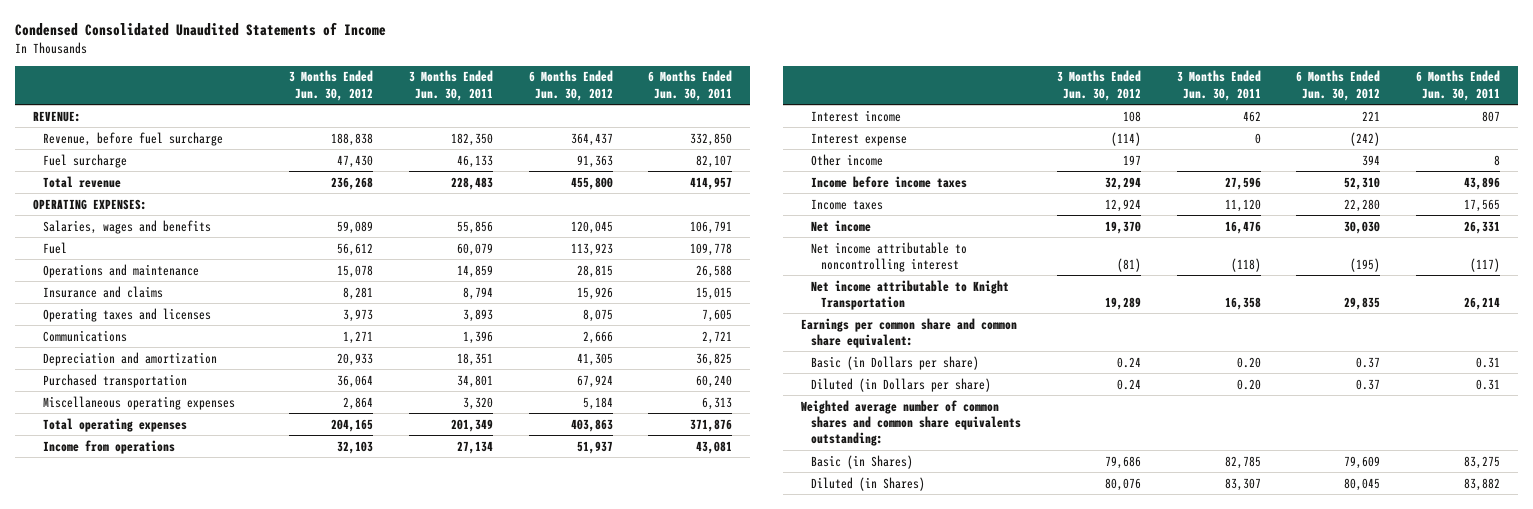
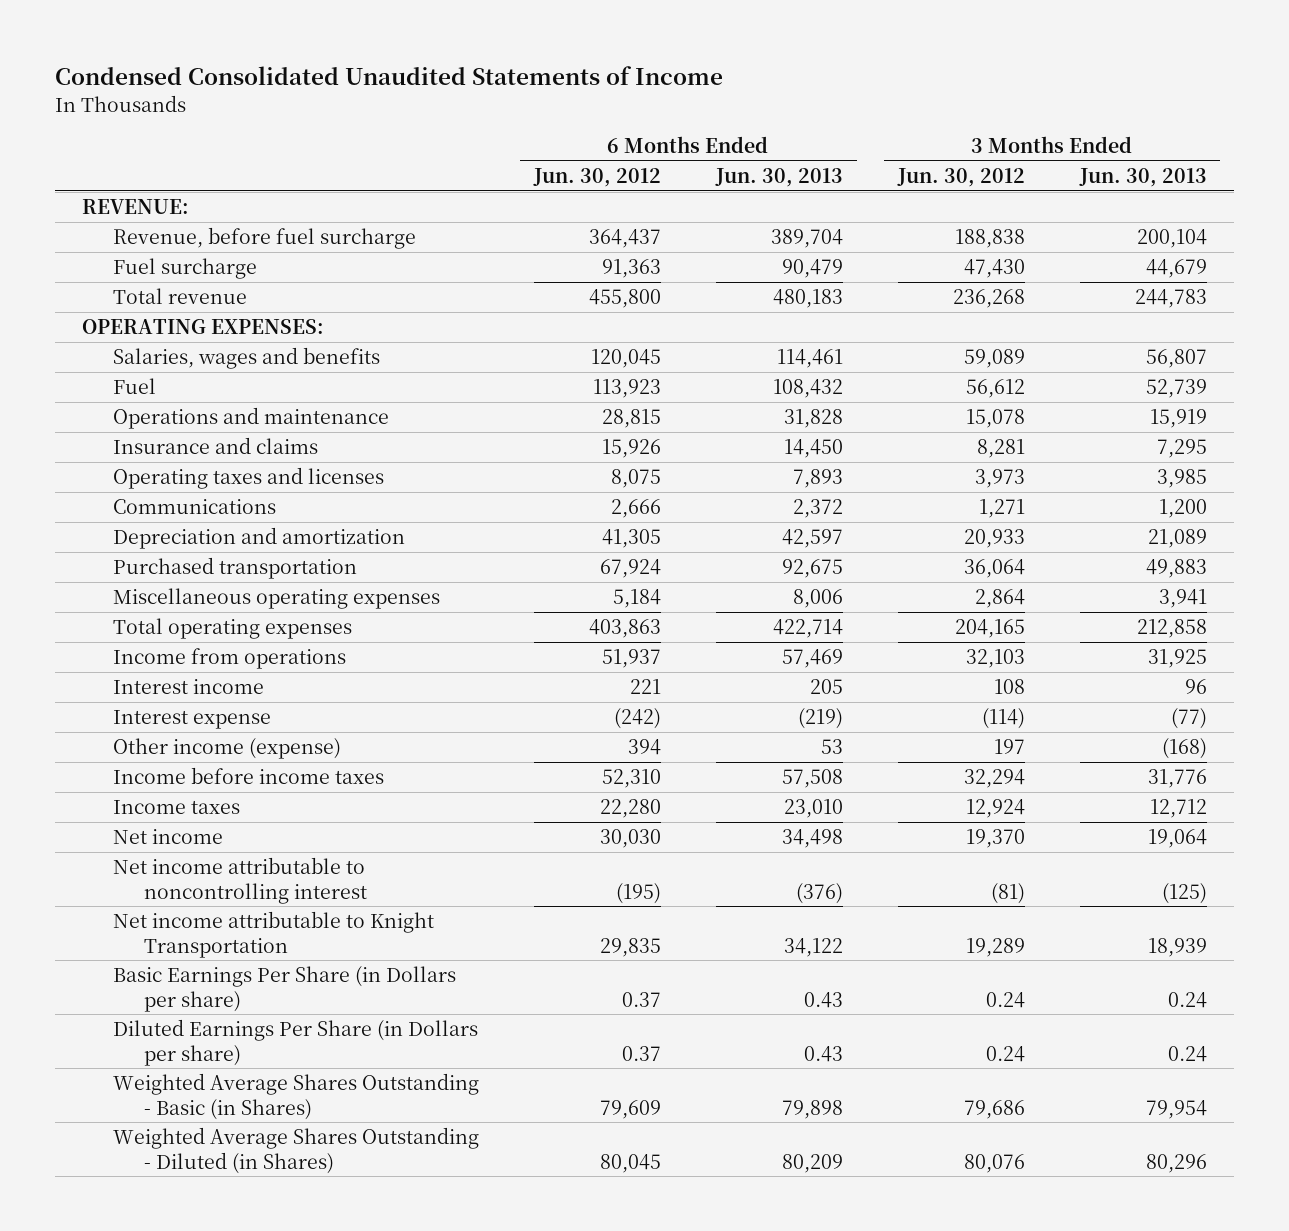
- | 3 Months Ended Jun. 30, 2012 | 3 Months Ended Jun. 30, 2011 | 6 Months Ended Jun. 30, 2012 | 6 Months Ended Jun. 30, 2011
+ | 6 Months Ended Jun. 30, 2012 | 6 Months Ended Jun. 30, 2013 | 3 Months Ended Jun. 30, 2012 | 3 Months Ended Jun. 30, 2013
- Other income | 197 | | 394 | 8
+ Other income (expense) | 394 | 53 | 197 | (168)
- Earnings per common share and common share equivalent:
- Basic (in Dollars per share) | 0.24 | 0.20 | 0.37 | 0.31
- Diluted (in Dollars per share) | 0.24 | 0.20 | 0.37 | 0.31
- Weighted average number of common shares and common share equivalents outstanding:
- Basic (in Shares) | 79,686 | 82,785 | 79,609 | 83,275
- Diluted (in Shares) | 80,076 | 83,307 | 80,045 | 83,882
+ Basic Earnings Per Share (in Dollars per share) | 0.37 | 0.43 | 0.24 | 0.24
+ Diluted Earnings Per Share (in Dollars per share) | 0.37 | 0.43 | 0.24 | 0.24
+ Weighted Average Shares Outstanding - Basic (in Shares) | 79,609 | 79,898 | 79,686 | 79,954
+ Weighted Average Shares Outstanding - Diluted (in Shares) | 80,045 | 80,209 | 80,076 | 80,296

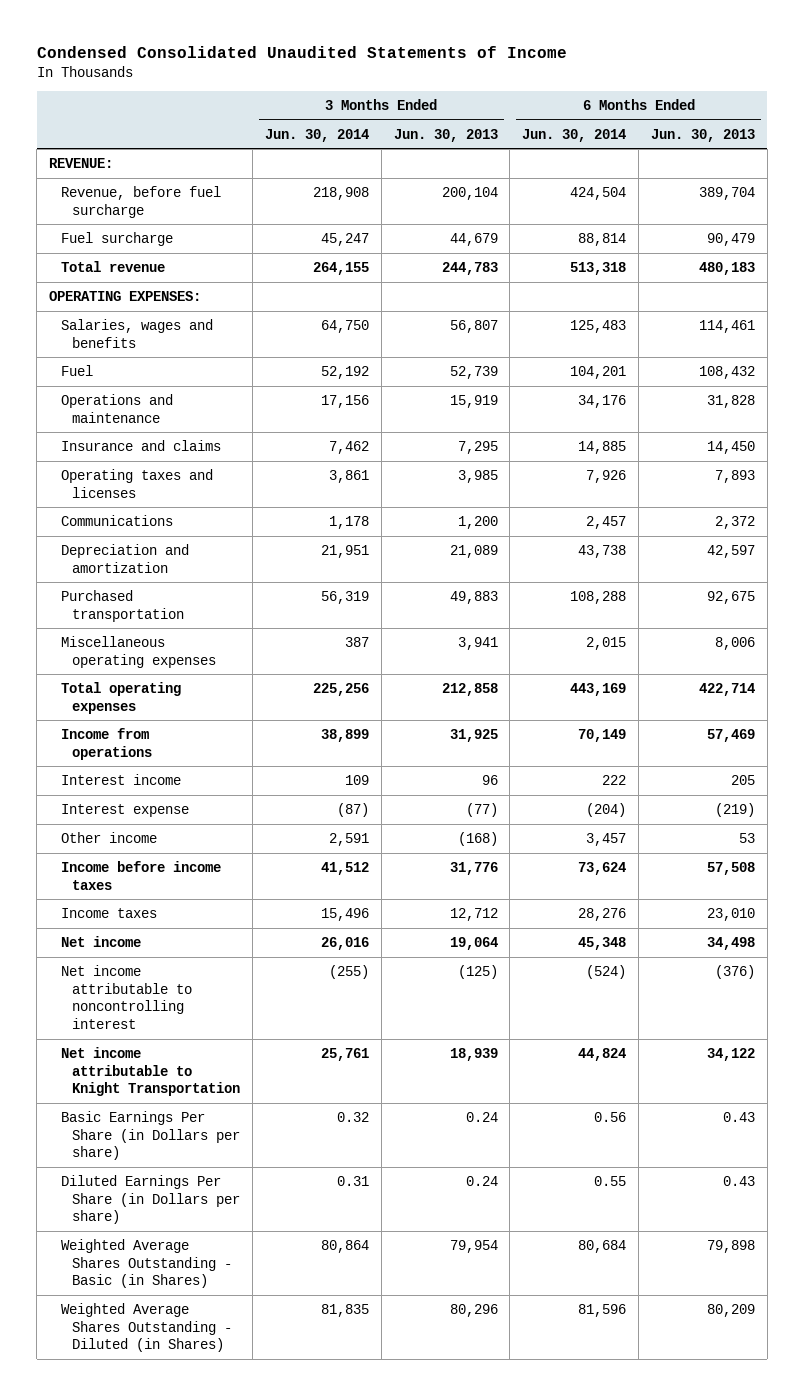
- | 6 Months Ended Jun. 30, 2012 | 6 Months Ended Jun. 30, 2013 | 3 Months Ended Jun. 30, 2012 | 3 Months Ended Jun. 30, 2013
+ | 3 Months Ended Jun. 30, 2014 | 3 Months Ended Jun. 30, 2013 | 6 Months Ended Jun. 30, 2014 | 6 Months Ended Jun. 30, 2013
- Other income (expense) | 394 | 53 | 197 | (168)
+ Other income | 2,591 | (168) | 3,457 | 53

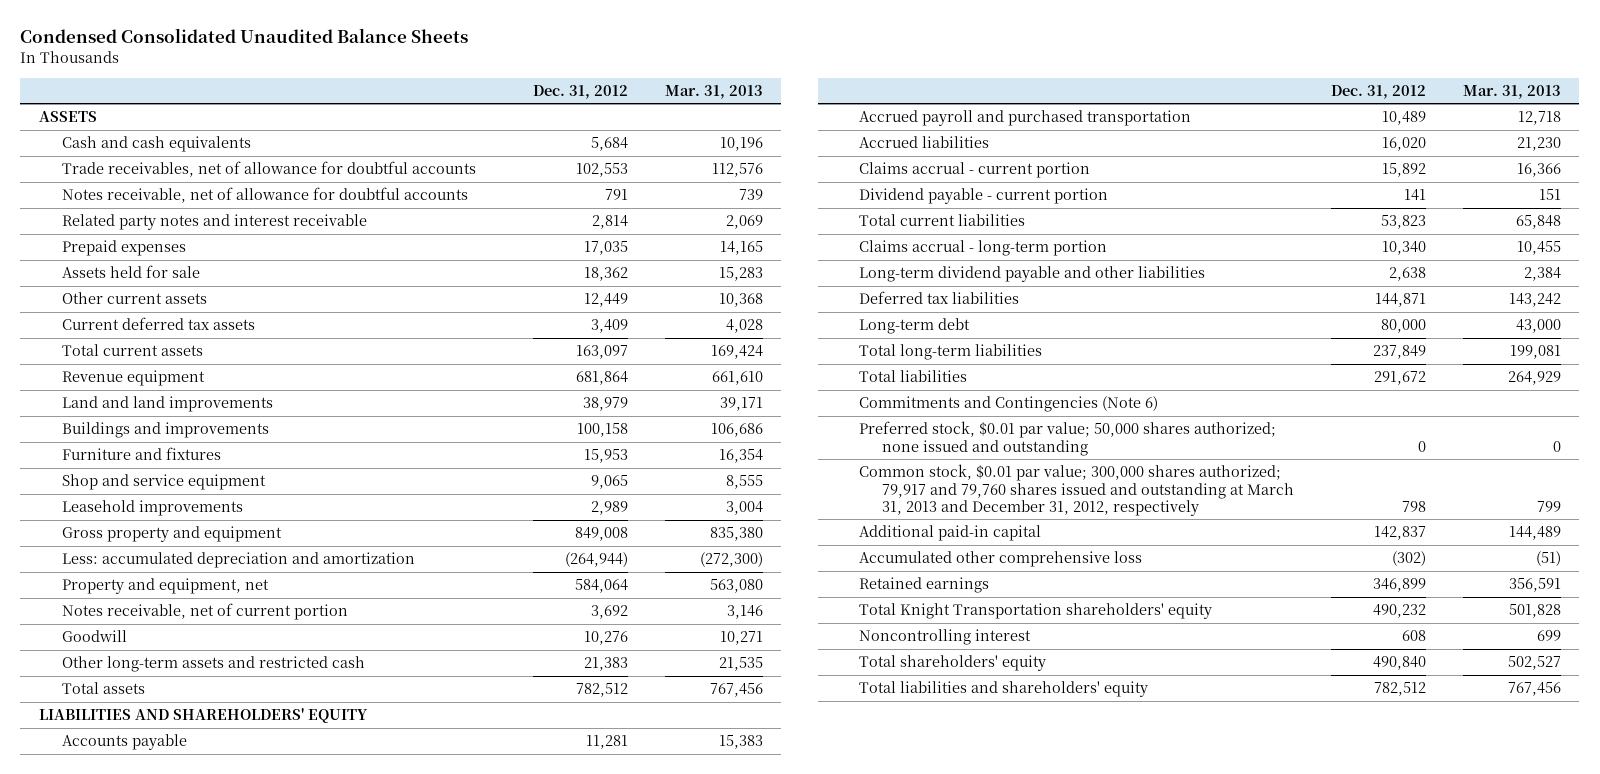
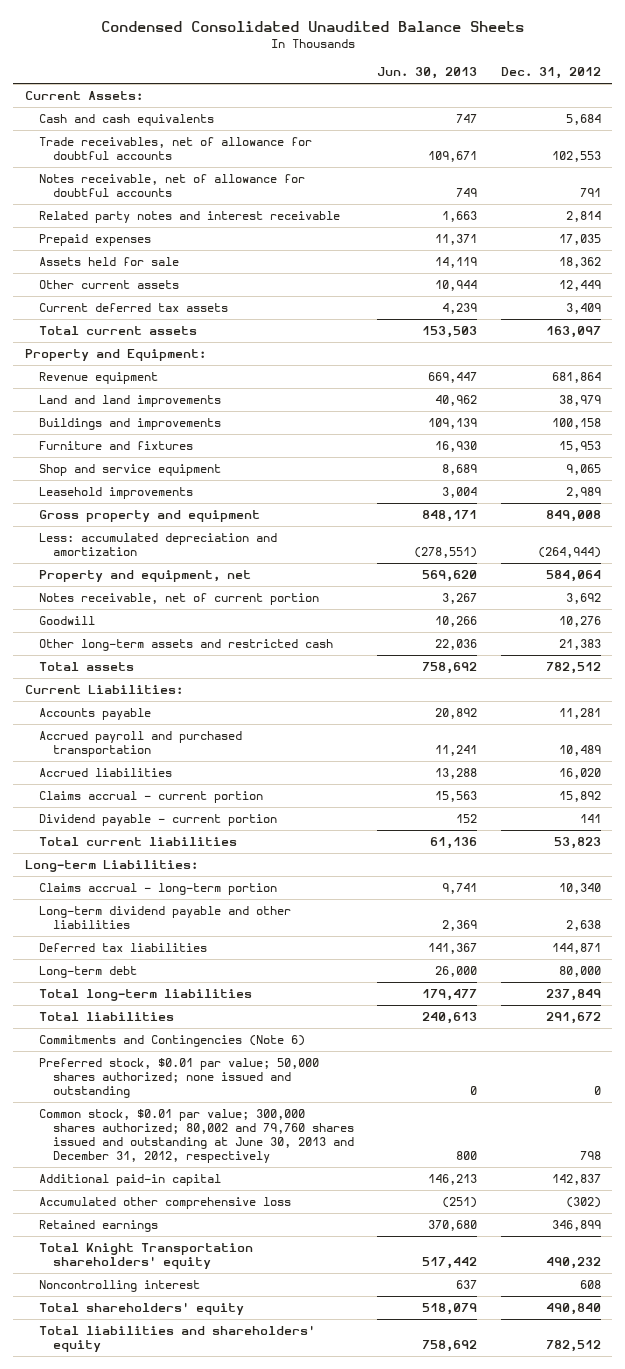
- | Dec. 31, 2012 | Mar. 31, 2013
+ | Jun. 30, 2013 | Dec. 31, 2012
- ASSETS
+ Current Assets:
+ Property and Equipment:
- LIABILITIES AND SHAREHOLDERS' EQUITY
+ Current Liabilities:
+ Long-term Liabilities:
- Common stock, $0.01 par value; 300,000 shares authorized; 79,917 and 79,760 shares issued and outstanding at March 31, 2013 and December 31, 2012, respectively | 798 | 799
+ Common stock, $0.01 par value; 300,000 shares authorized; 80,002 and 79,760 shares issued and outstanding at June 30, 2013 and December 31, 2012, respectively | 800 | 798

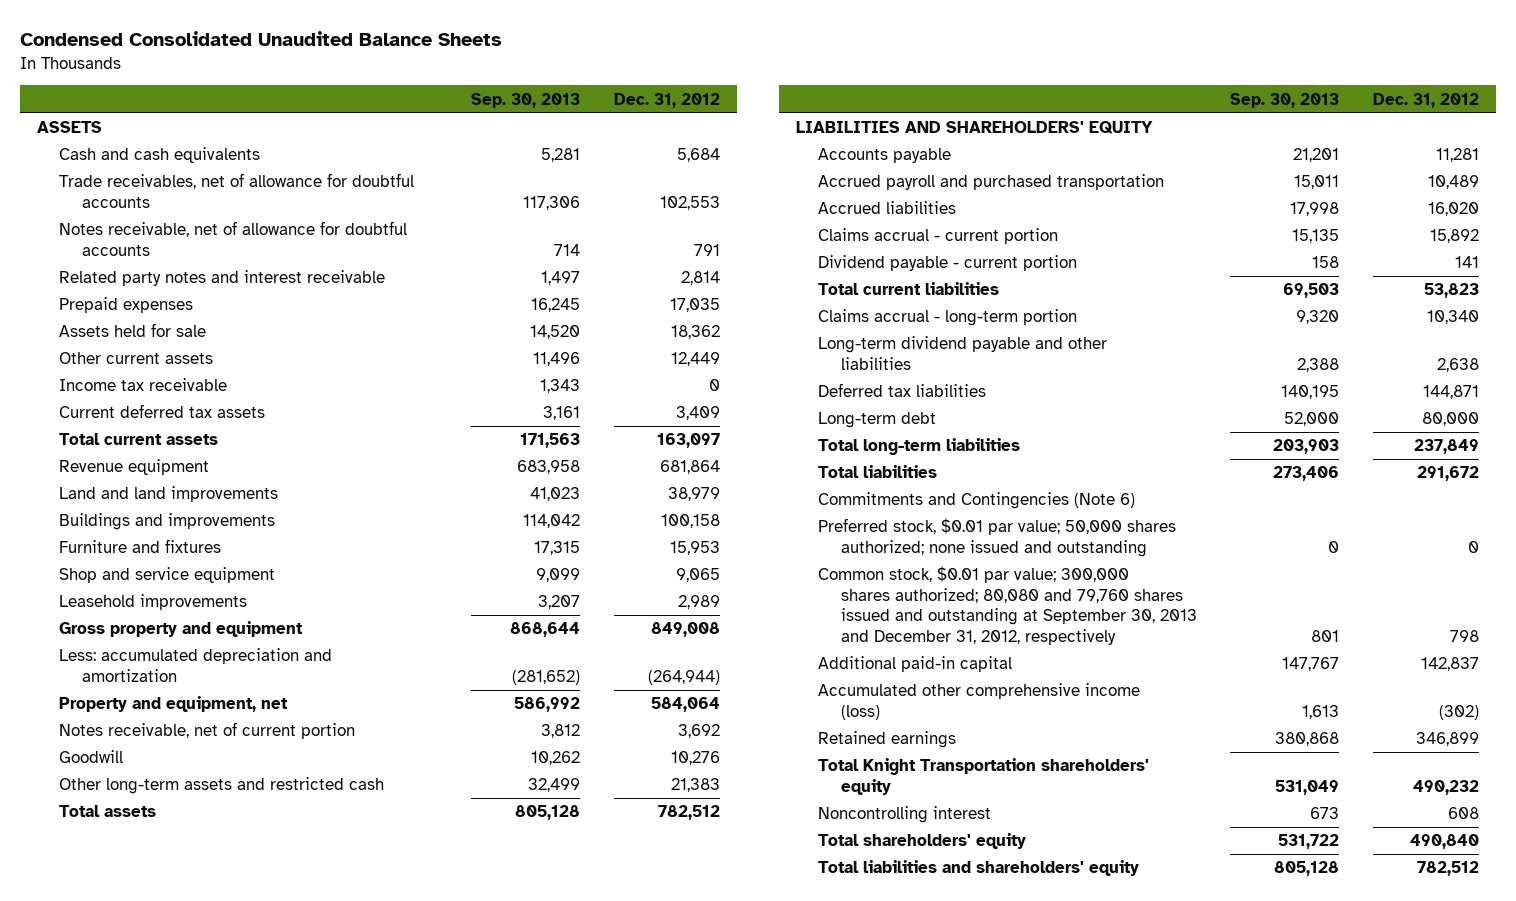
- | Jun. 30, 2013 | Dec. 31, 2012
+ | Sep. 30, 2013 | Dec. 31, 2012
- Current Assets:
+ ASSETS
+ Income tax receivable | 1,343 | 0
- Property and Equipment:
- Current Liabilities:
+ LIABILITIES AND SHAREHOLDERS' EQUITY
- Long-term Liabilities:
- Common stock, $0.01 par value; 300,000 shares authorized; 80,002 and 79,760 shares issued and outstanding at June 30, 2013 and December 31, 2012, respectively | 800 | 798
+ Common stock, $0.01 par value; 300,000 shares authorized; 80,080 and 79,760 shares issued and outstanding at September 30, 2013 and December 31, 2012, respectively | 801 | 798
- Accumulated other comprehensive loss | (251) | (302)
+ Accumulated other comprehensive income (loss) | 1,613 | (302)

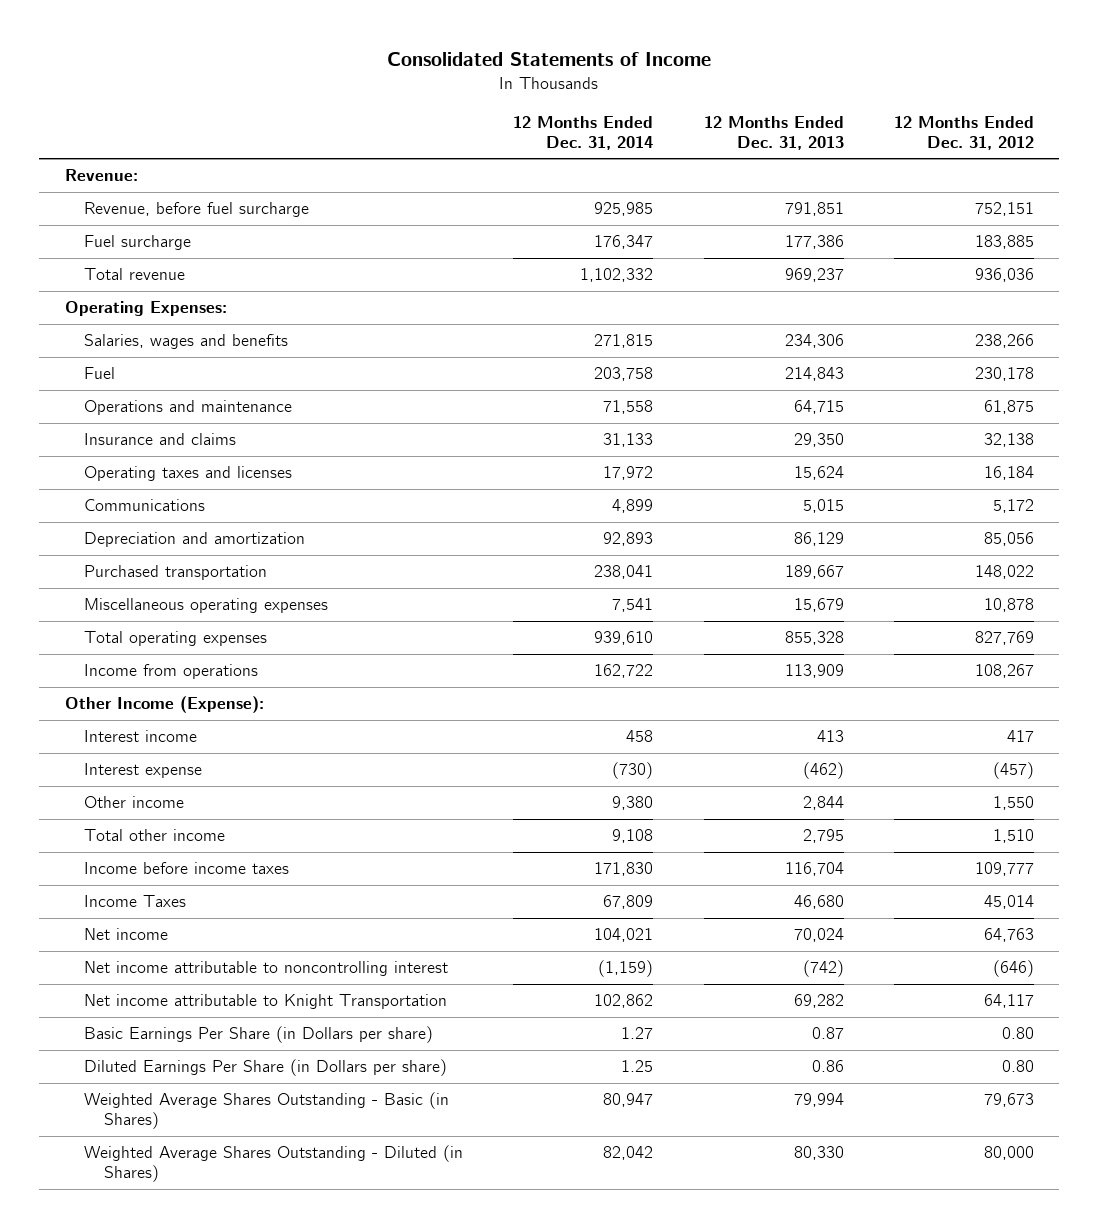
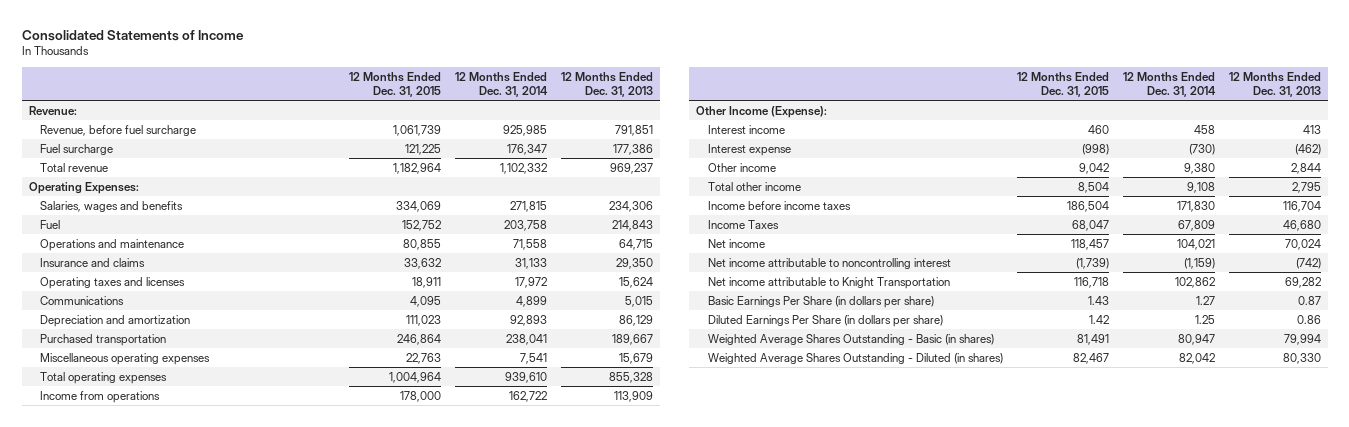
- | 12 Months Ended Dec. 31, 2014 | 12 Months Ended Dec. 31, 2013 | 12 Months Ended Dec. 31, 2012
+ | 12 Months Ended Dec. 31, 2015 | 12 Months Ended Dec. 31, 2014 | 12 Months Ended Dec. 31, 2013
- Basic Earnings Per Share (in Dollars per share) | 1.27 | 0.87 | 0.80
- Diluted Earnings Per Share (in Dollars per share) | 1.25 | 0.86 | 0.80
- Weighted Average Shares Outstanding - Basic (in Shares) | 80,947 | 79,994 | 79,673
- Weighted Average Shares Outstanding - Diluted (in Shares) | 82,042 | 80,330 | 80,000
+ Basic Earnings Per Share (in dollars per share) | 1.43 | 1.27 | 0.87
+ Diluted Earnings Per Share (in dollars per share) | 1.42 | 1.25 | 0.86
+ Weighted Average Shares Outstanding - Basic (in shares) | 81,491 | 80,947 | 79,994
+ Weighted Average Shares Outstanding - Diluted (in shares) | 82,467 | 82,042 | 80,330

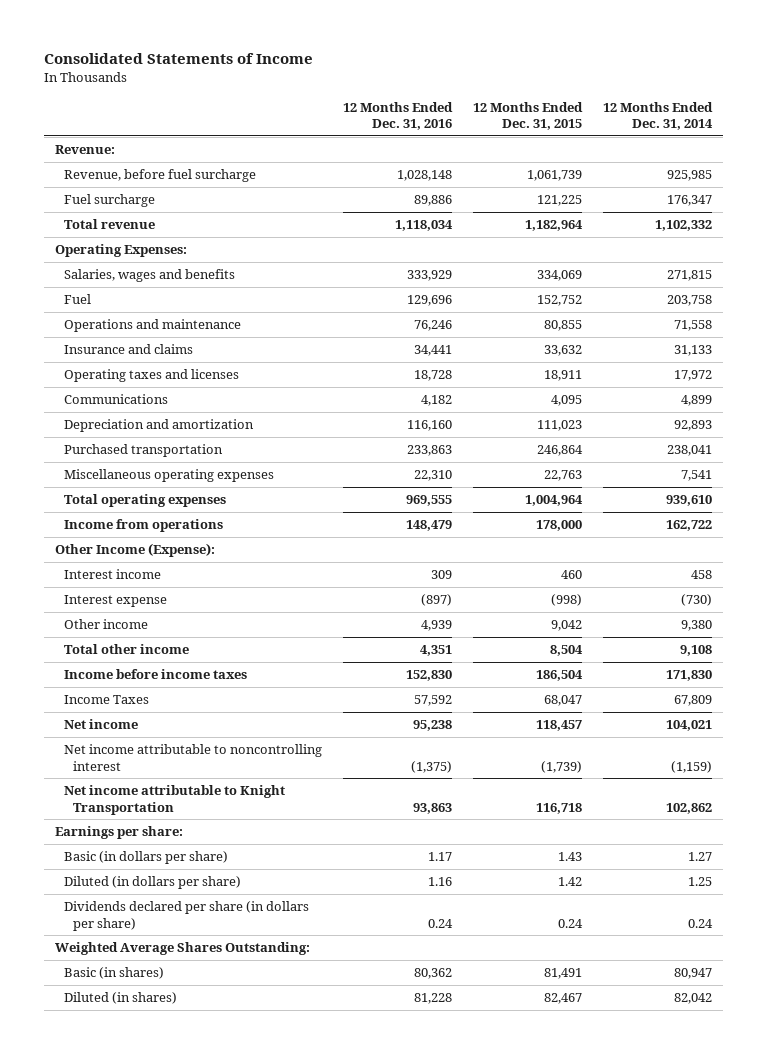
- | 12 Months Ended Dec. 31, 2015 | 12 Months Ended Dec. 31, 2014 | 12 Months Ended Dec. 31, 2013
+ | 12 Months Ended Dec. 31, 2016 | 12 Months Ended Dec. 31, 2015 | 12 Months Ended Dec. 31, 2014
- Basic Earnings Per Share (in dollars per share) | 1.43 | 1.27 | 0.87
- Diluted Earnings Per Share (in dollars per share) | 1.42 | 1.25 | 0.86
- Weighted Average Shares Outstanding - Basic (in shares) | 81,491 | 80,947 | 79,994
- Weighted Average Shares Outstanding - Diluted (in shares) | 82,467 | 82,042 | 80,330
+ Earnings per share:
+ Basic (in dollars per share) | 1.17 | 1.43 | 1.27
+ Diluted (in dollars per share) | 1.16 | 1.42 | 1.25
+ Dividends declared per share (in dollars per share) | 0.24 | 0.24 | 0.24
+ Weighted Average Shares Outstanding:
+ Basic (in shares) | 80,362 | 81,491 | 80,947
+ Diluted (in shares) | 81,228 | 82,467 | 82,042

